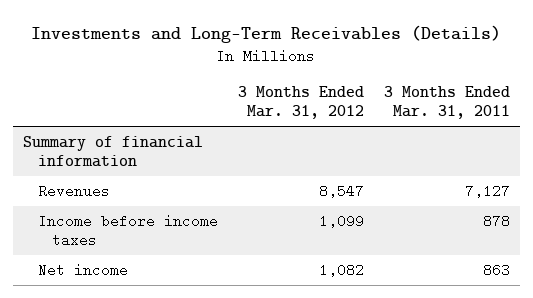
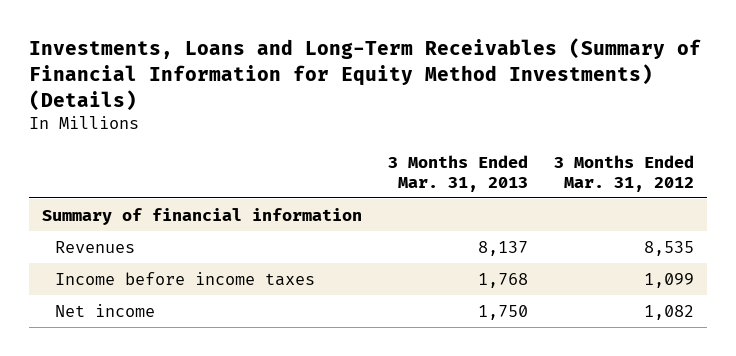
- Investments and Long-Term Receivables (Details)
+ Investments, Loans and Long-Term Receivables (Summary of Financial Information for Equity Method Investments) (Details)
- | 3 Months Ended Mar. 31, 2012 | 3 Months Ended Mar. 31, 2011
+ | 3 Months Ended Mar. 31, 2013 | 3 Months Ended Mar. 31, 2012
- Revenues | 8,547 | 7,127
+ Revenues | 8,137 | 8,535

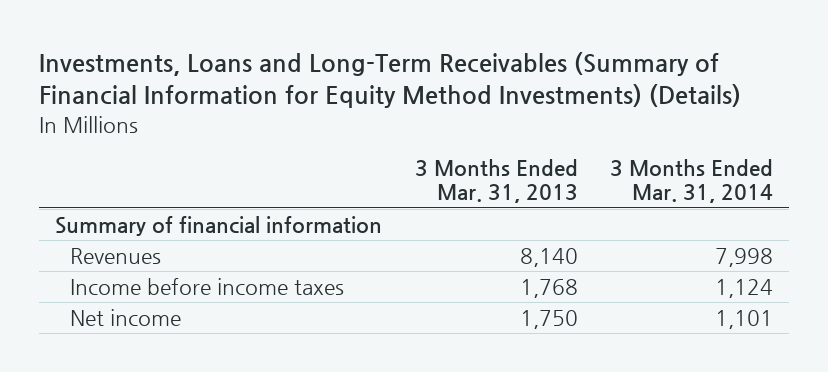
- | 3 Months Ended Mar. 31, 2013 | 3 Months Ended Mar. 31, 2012
+ | 3 Months Ended Mar. 31, 2013 | 3 Months Ended Mar. 31, 2014
- Revenues | 8,137 | 8,535
+ Revenues | 8,140 | 7,998

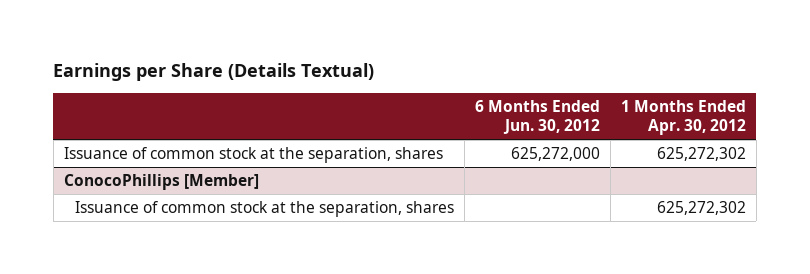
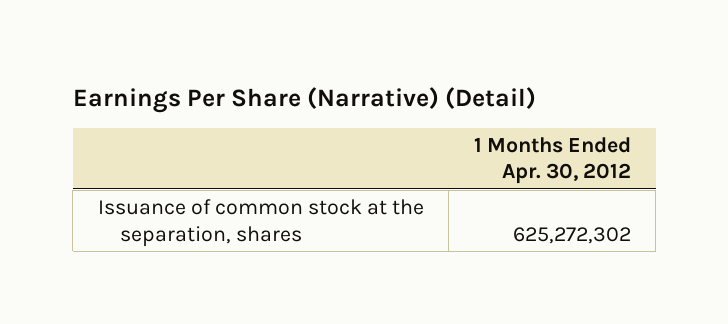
- Earnings per Share (Details Textual)
+ Earnings Per Share (Narrative) (Detail)
- | 6 Months Ended Jun. 30, 2012 | 1 Months Ended Apr. 30, 2012
+ | 1 Months Ended Apr. 30, 2012
- ConocoPhillips [Member]
- Issuance of common stock at the separation, shares | | 625,272,302

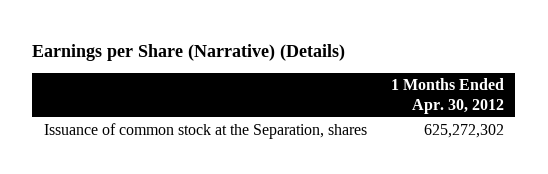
- Earnings Per Share (Narrative) (Detail)
+ Earnings per Share (Narrative) (Details)
- Issuance of common stock at the separation, shares | 625,272,302
+ Issuance of common stock at the Separation, shares | 625,272,302

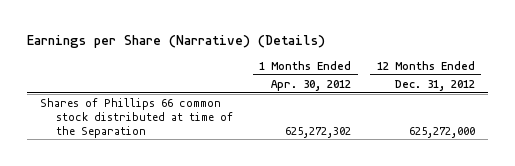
- | 1 Months Ended Apr. 30, 2012
+ | 1 Months Ended Apr. 30, 2012 | 12 Months Ended Dec. 31, 2012
- Issuance of common stock at the Separation, shares | 625,272,302
+ Shares of Phillips 66 common stock distributed at time of the Separation | 625,272,302 | 625,272,000

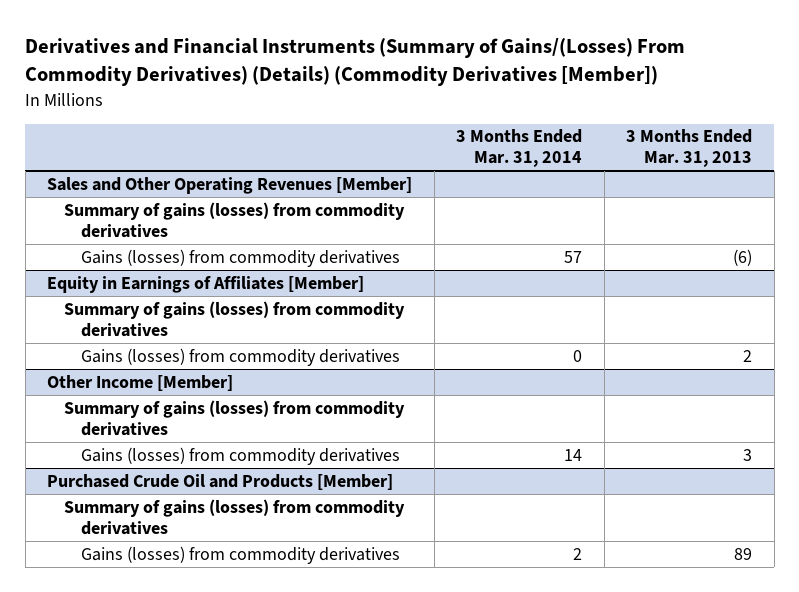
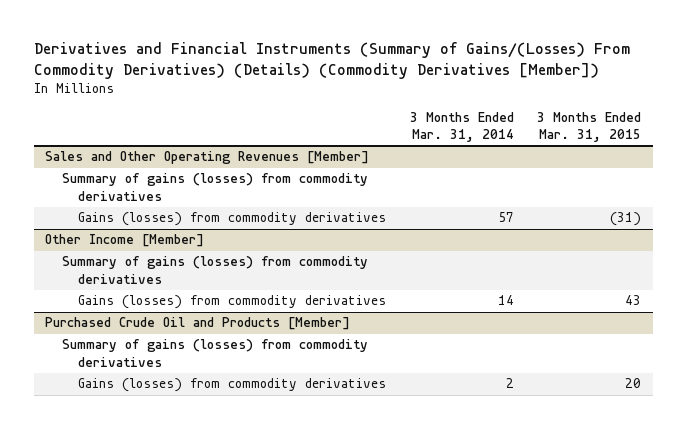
- | 3 Months Ended Mar. 31, 2014 | 3 Months Ended Mar. 31, 2013
+ | 3 Months Ended Mar. 31, 2014 | 3 Months Ended Mar. 31, 2015
- Equity in Earnings of Affiliates [Member]
- Summary of gains (losses) from commodity derivatives
- Gains (losses) from commodity derivatives | 0 | 2

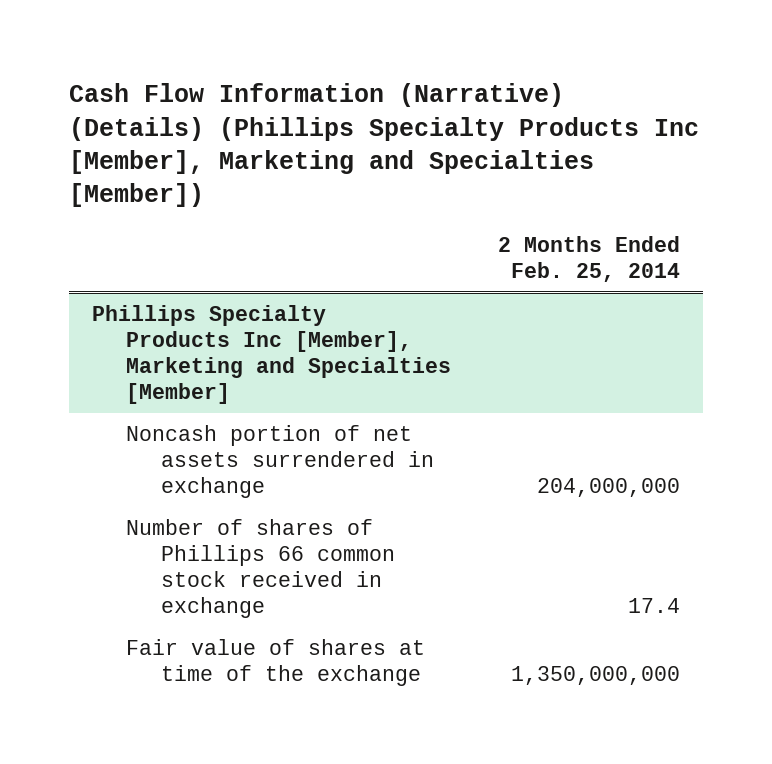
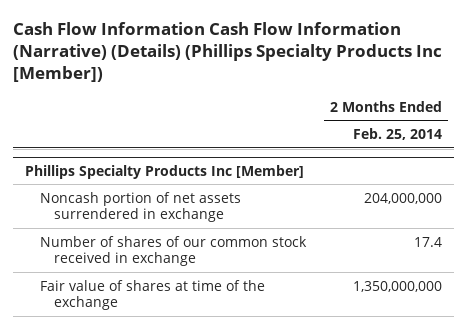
- Cash Flow Information (Narrative) (Details) (Phillips Specialty Products Inc [Member], Marketing and Specialties [Member])
+ Cash Flow Information Cash Flow Information (Narrative) (Details) (Phillips Specialty Products Inc [Member])
- Phillips Specialty Products Inc [Member], Marketing and Specialties [Member]
+ Phillips Specialty Products Inc [Member]
- Number of shares of Phillips 66 common stock received in exchange | 17.4
+ Number of shares of our common stock received in exchange | 17.4

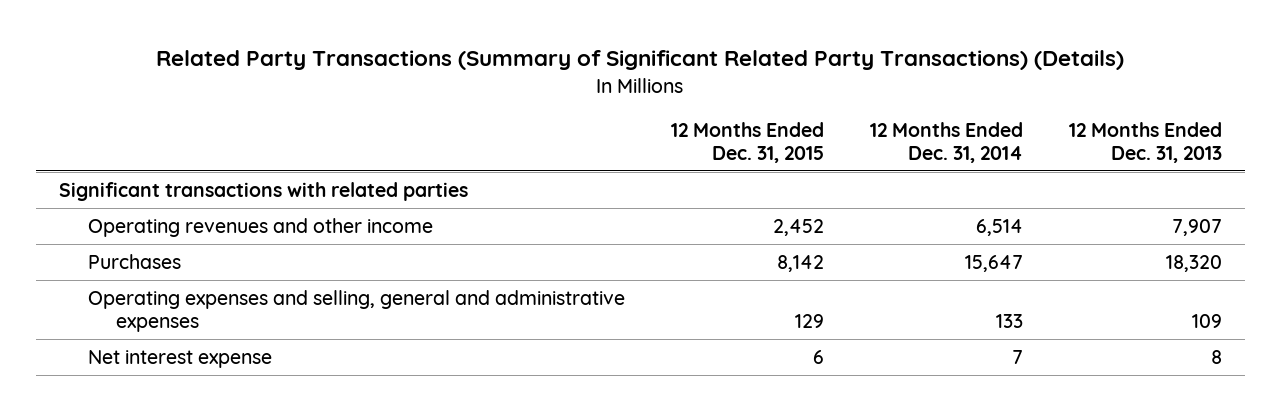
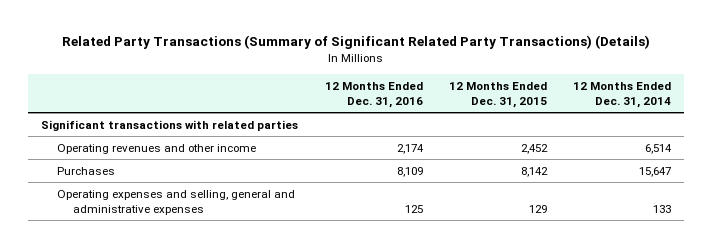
- | 12 Months Ended Dec. 31, 2015 | 12 Months Ended Dec. 31, 2014 | 12 Months Ended Dec. 31, 2013
+ | 12 Months Ended Dec. 31, 2016 | 12 Months Ended Dec. 31, 2015 | 12 Months Ended Dec. 31, 2014
- Net interest expense | 6 | 7 | 8

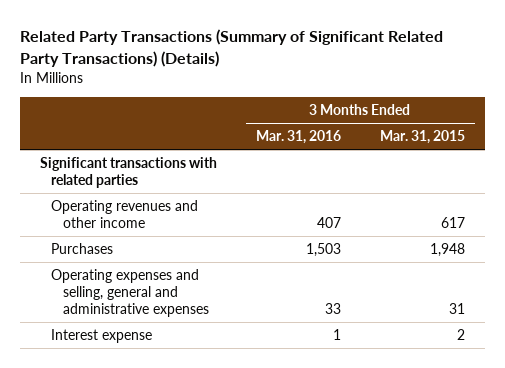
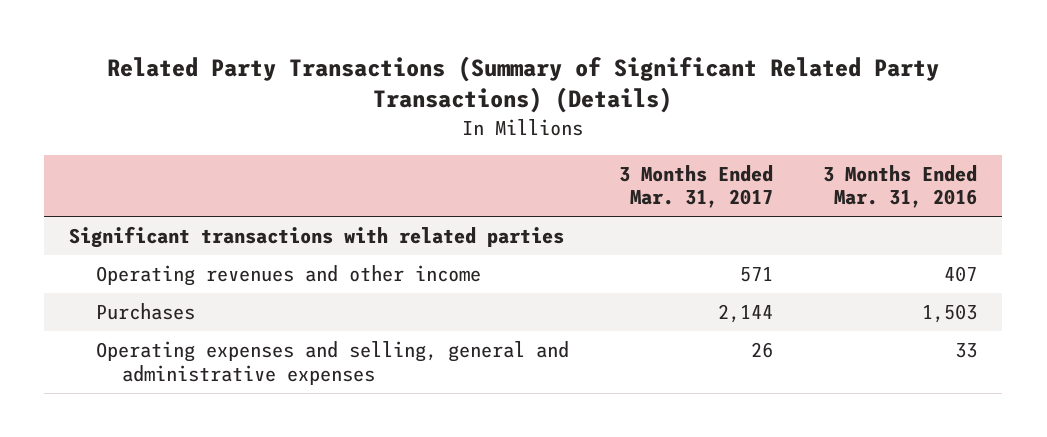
- | 3 Months Ended Mar. 31, 2016 | 3 Months Ended Mar. 31, 2015
+ | 3 Months Ended Mar. 31, 2017 | 3 Months Ended Mar. 31, 2016
- Interest expense | 1 | 2

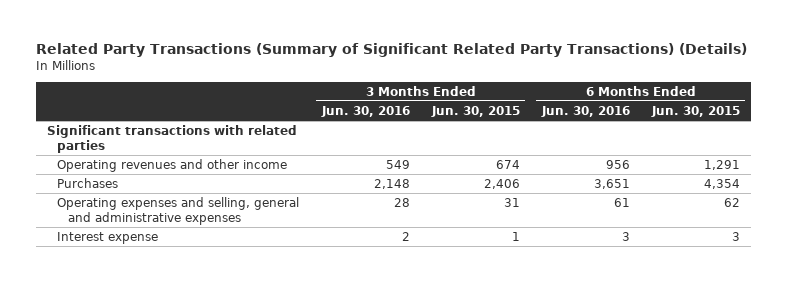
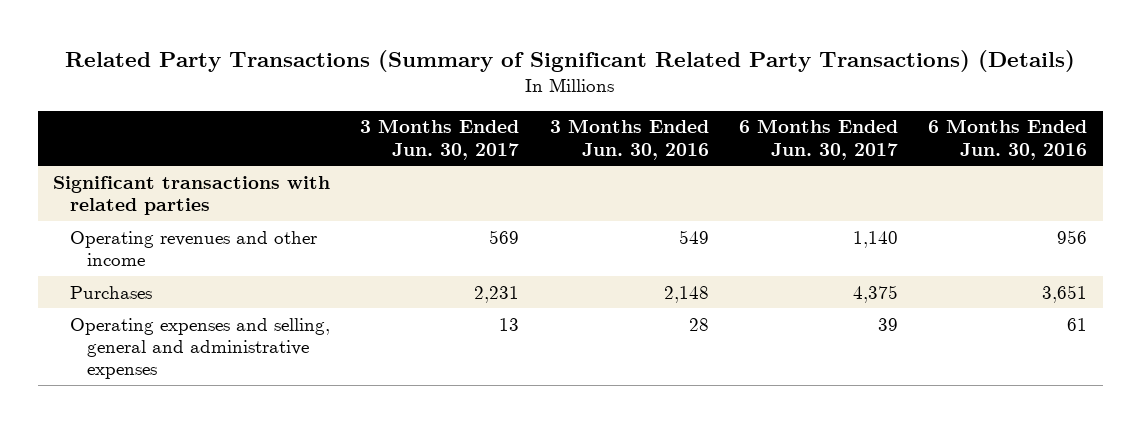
- | 3 Months Ended Jun. 30, 2016 | 3 Months Ended Jun. 30, 2015 | 6 Months Ended Jun. 30, 2016 | 6 Months Ended Jun. 30, 2015
+ | 3 Months Ended Jun. 30, 2017 | 3 Months Ended Jun. 30, 2016 | 6 Months Ended Jun. 30, 2017 | 6 Months Ended Jun. 30, 2016
- Interest expense | 2 | 1 | 3 | 3

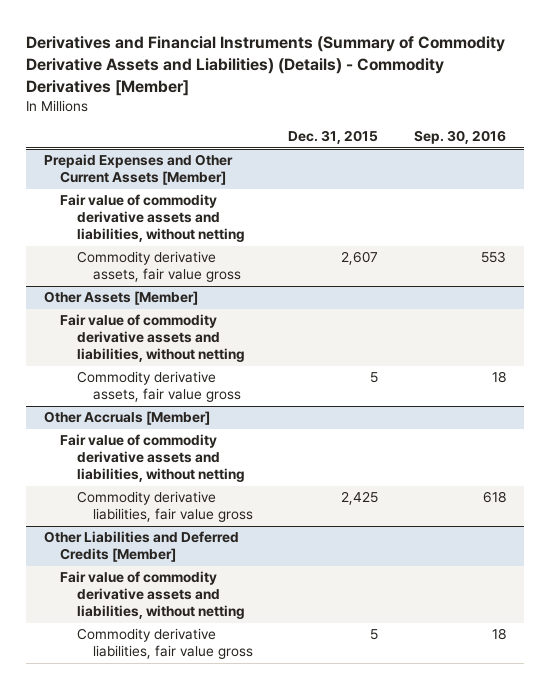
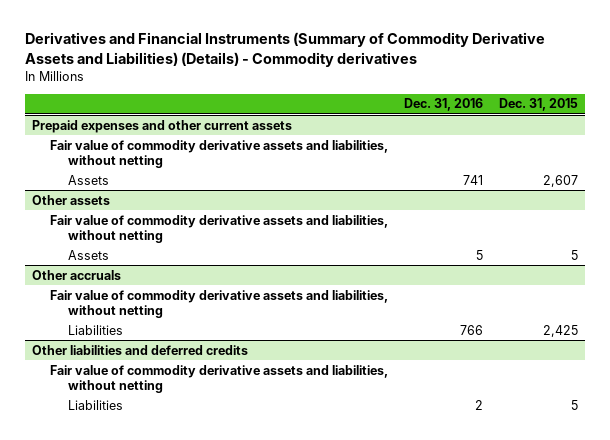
- Derivatives and Financial Instruments (Summary of Commodity Derivative Assets and Liabilities) (Details) - Commodity Derivatives [Member]
+ Derivatives and Financial Instruments (Summary of Commodity Derivative Assets and Liabilities) (Details) - Commodity derivatives
- | Dec. 31, 2015 | Sep. 30, 2016
+ | Dec. 31, 2016 | Dec. 31, 2015
- Prepaid Expenses and Other Current Assets [Member]
+ Prepaid expenses and other current assets
- Commodity derivative assets, fair value gross | 2,607 | 553
- Other Assets [Member]
+ Assets | 741 | 2,607
+ Other assets
- Commodity derivative assets, fair value gross | 5 | 18
- Other Accruals [Member]
+ Assets | 5 | 5
+ Other accruals
- Commodity derivative liabilities, fair value gross | 2,425 | 618
- Other Liabilities and Deferred Credits [Member]
+ Liabilities | 766 | 2,425
+ Other liabilities and deferred credits
- Commodity derivative liabilities, fair value gross | 5 | 18
+ Liabilities | 2 | 5

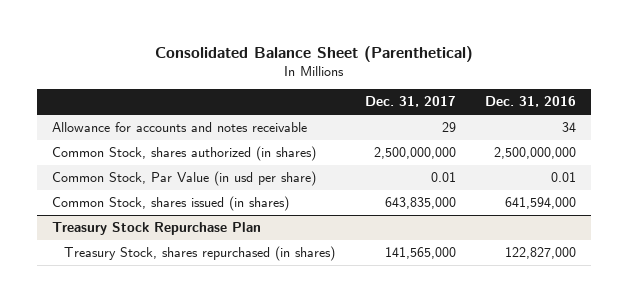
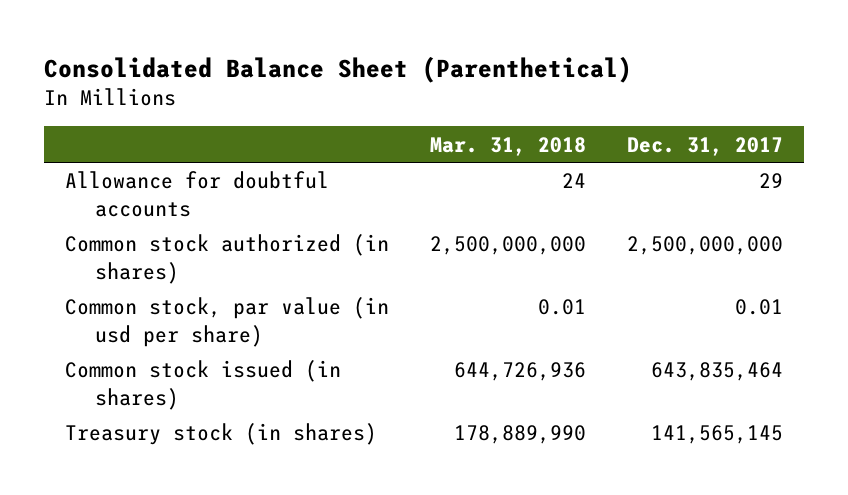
- | Dec. 31, 2017 | Dec. 31, 2016
+ | Mar. 31, 2018 | Dec. 31, 2017
- Allowance for accounts and notes receivable | 29 | 34
- Common Stock, shares authorized (in shares) | 2,500,000,000 | 2,500,000,000
- Common Stock, Par Value (in usd per share) | 0.01 | 0.01
- Common Stock, shares issued (in shares) | 643,835,000 | 641,594,000
- Treasury Stock Repurchase Plan
- Treasury Stock, shares repurchased (in shares) | 141,565,000 | 122,827,000
+ Allowance for doubtful accounts | 24 | 29
+ Common stock authorized (in shares) | 2,500,000,000 | 2,500,000,000
+ Common stock, par value (in usd per share) | 0.01 | 0.01
+ Common stock issued (in shares) | 644,726,936 | 643,835,464
+ Treasury stock (in shares) | 178,889,990 | 141,565,145

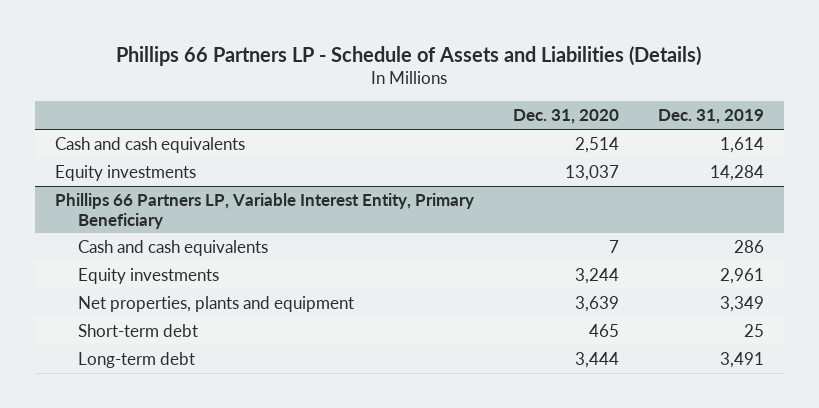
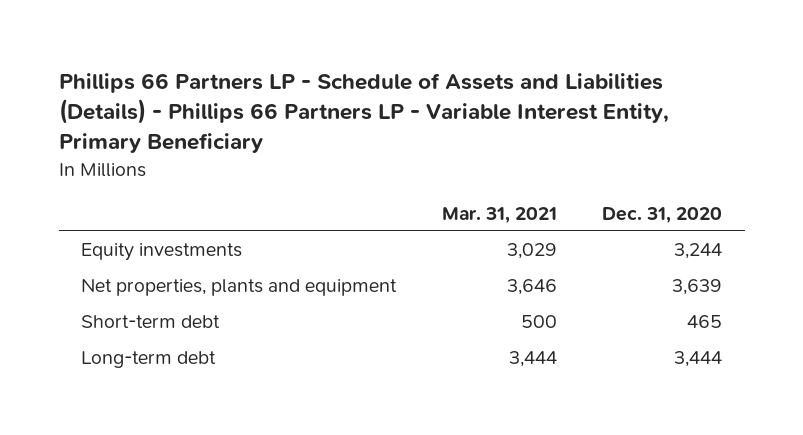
- Phillips 66 Partners LP - Schedule of Assets and Liabilities (Details)
+ Phillips 66 Partners LP - Schedule of Assets and Liabilities (Details) - Phillips 66 Partners LP - Variable Interest Entity, Primary Beneficiary
- | Dec. 31, 2020 | Dec. 31, 2019
+ | Mar. 31, 2021 | Dec. 31, 2020
- Cash and cash equivalents | 2,514 | 1,614
- Equity investments | 13,037 | 14,284
- Phillips 66 Partners LP, Variable Interest Entity, Primary Beneficiary
- Cash and cash equivalents | 7 | 286

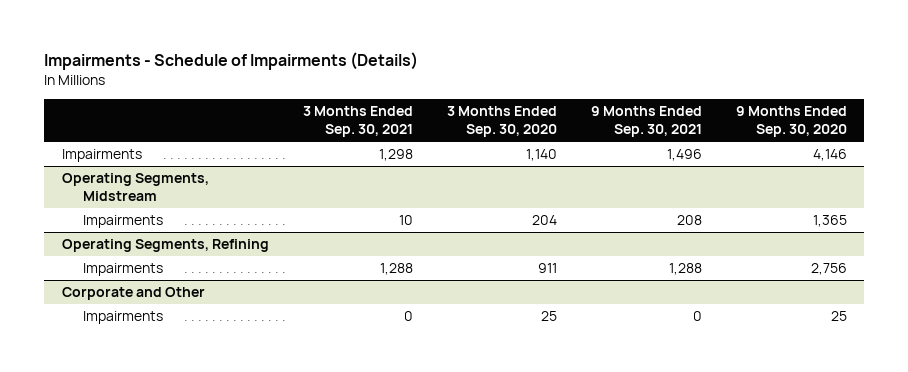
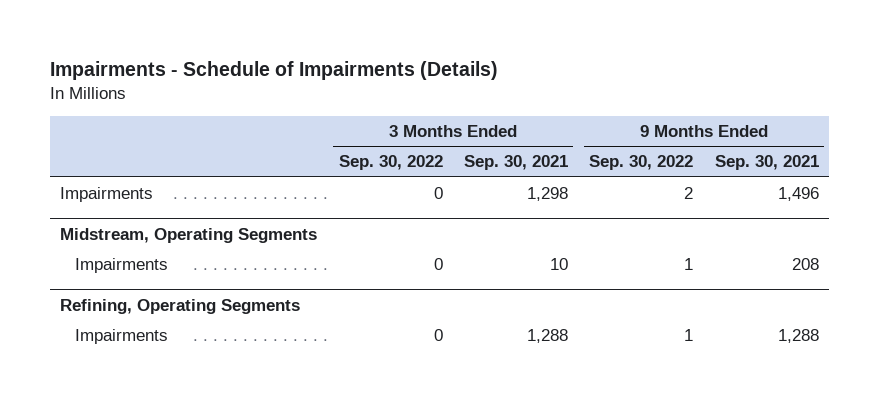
- | 3 Months Ended Sep. 30, 2021 | 3 Months Ended Sep. 30, 2020 | 9 Months Ended Sep. 30, 2021 | 9 Months Ended Sep. 30, 2020
+ | 3 Months Ended Sep. 30, 2022 | 3 Months Ended Sep. 30, 2021 | 9 Months Ended Sep. 30, 2022 | 9 Months Ended Sep. 30, 2021
- Operating Segments, Midstream
+ Midstream, Operating Segments
- Operating Segments, Refining
+ Refining, Operating Segments
- Corporate and Other
- Impairments | 0 | 25 | 0 | 25

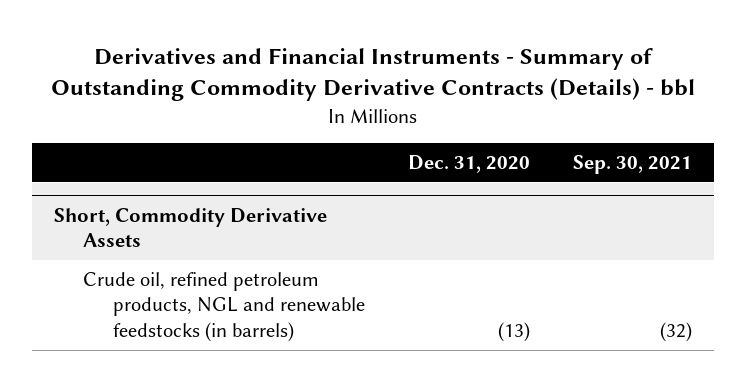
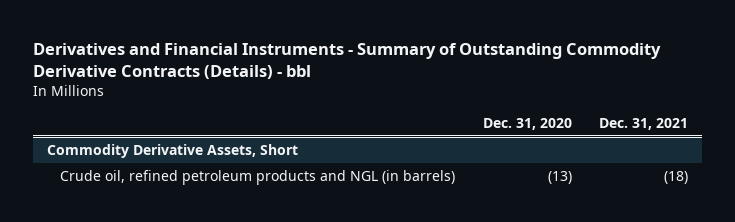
- | Dec. 31, 2020 | Sep. 30, 2021
+ | Dec. 31, 2020 | Dec. 31, 2021
- Short, Commodity Derivative Assets
- Crude oil, refined petroleum products, NGL and renewable feedstocks (in barrels) | (13) | (32)
+ Commodity Derivative Assets, Short
+ Crude oil, refined petroleum products and NGL (in barrels) | (13) | (18)

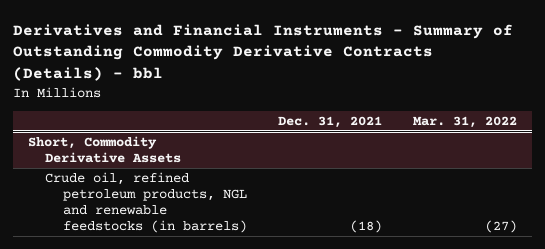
- | Dec. 31, 2020 | Dec. 31, 2021
+ | Dec. 31, 2021 | Mar. 31, 2022
- Commodity Derivative Assets, Short
- Crude oil, refined petroleum products and NGL (in barrels) | (13) | (18)
+ Short, Commodity Derivative Assets
+ Crude oil, refined petroleum products, NGL and renewable feedstocks (in barrels) | (18) | (27)

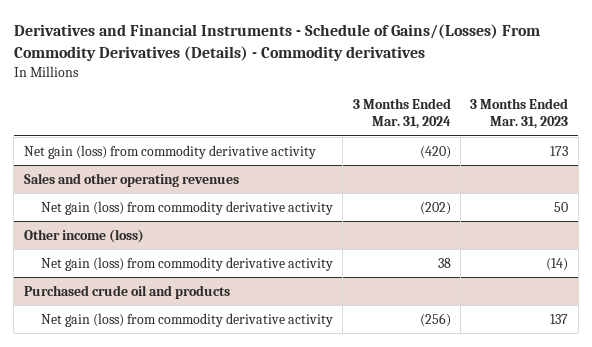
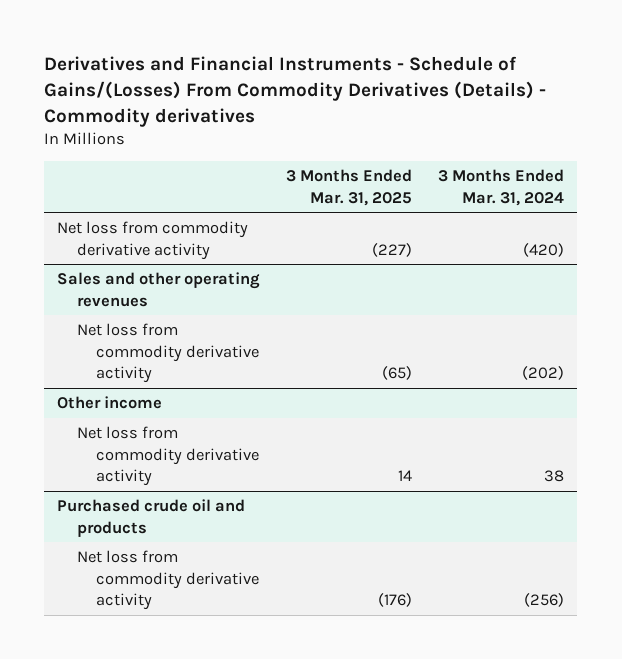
- | 3 Months Ended Mar. 31, 2024 | 3 Months Ended Mar. 31, 2023
+ | 3 Months Ended Mar. 31, 2025 | 3 Months Ended Mar. 31, 2024
- Net gain (loss) from commodity derivative activity | (420) | 173
+ Net loss from commodity derivative activity | (227) | (420)
@ Sales and other operating revenues
- Net gain (loss) from commodity derivative activity | (202) | 50
- Other income (loss)
- Net gain (loss) from commodity derivative activity | 38 | (14)
@ Sales and other operating revenues
+ Net loss from commodity derivative activity | (65) | (202)
+ Other income
+ Net loss from commodity derivative activity | 14 | 38
@ Purchased crude oil and products
- Net gain (loss) from commodity derivative activity | (256) | 137
+ Net loss from commodity derivative activity | (176) | (256)

